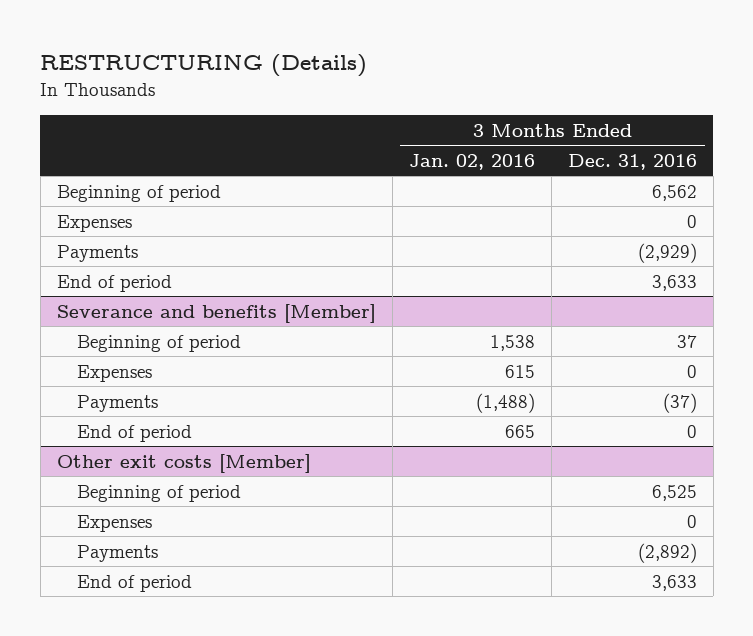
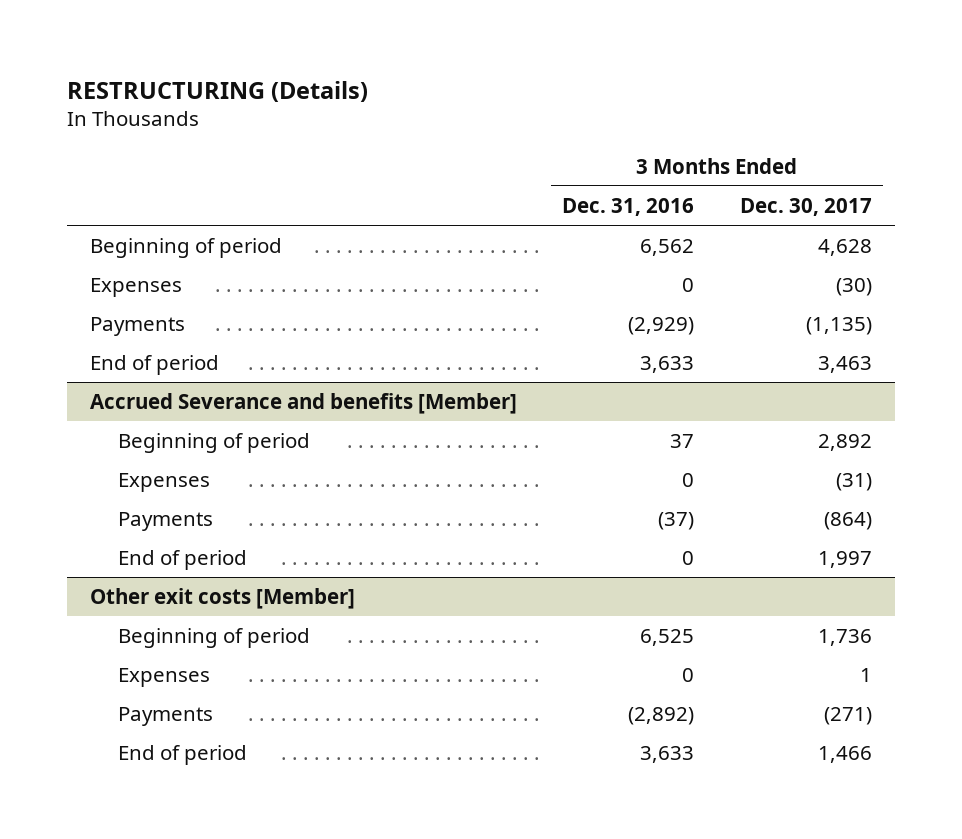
- | 3 Months Ended Jan. 02, 2016 | 3 Months Ended Dec. 31, 2016
+ | 3 Months Ended Dec. 31, 2016 | 3 Months Ended Dec. 30, 2017
- Severance and benefits [Member]
+ Accrued Severance and benefits [Member]

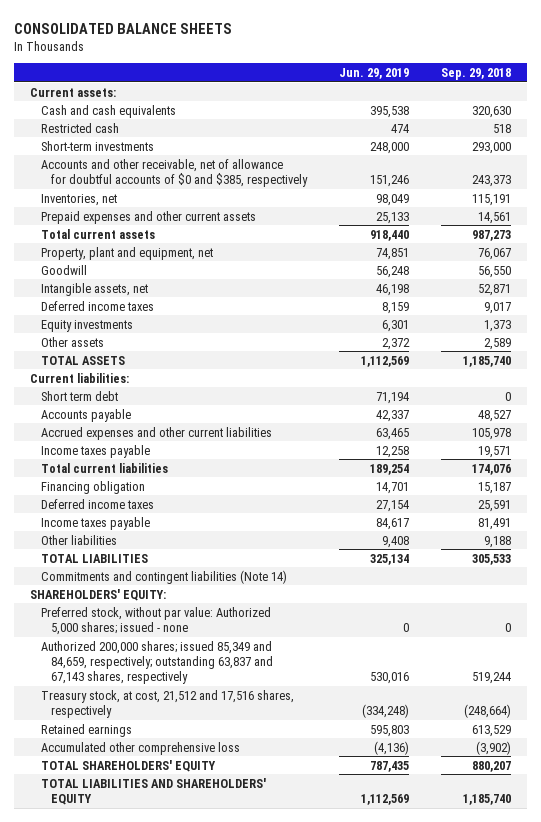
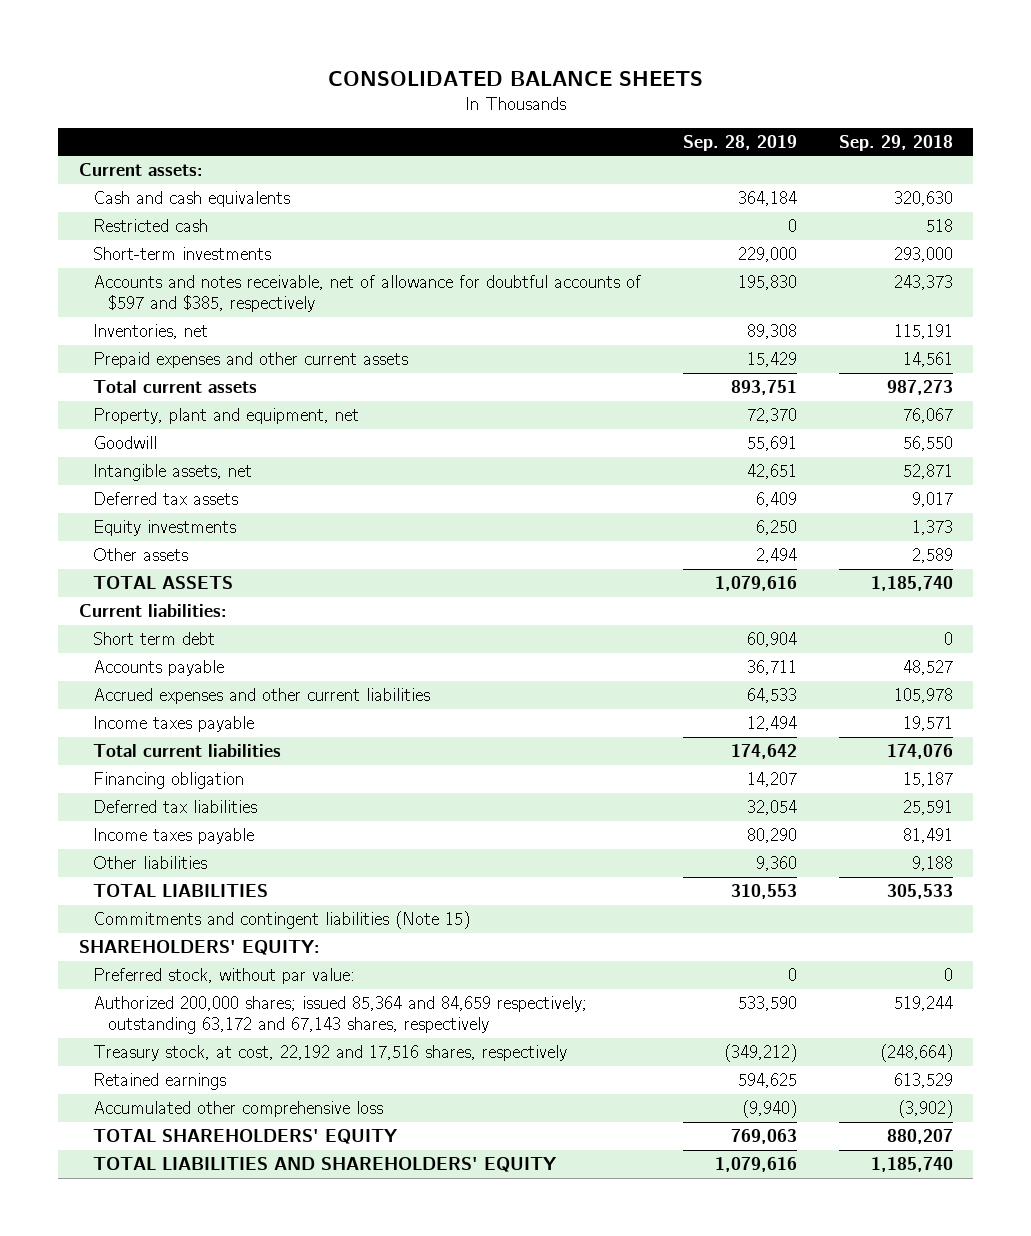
- | Jun. 29, 2019 | Sep. 29, 2018
+ | Sep. 28, 2019 | Sep. 29, 2018
- Accounts and other receivable, net of allowance for doubtful accounts of $0 and $385, respectively | 151,246 | 243,373
+ Accounts and notes receivable, net of allowance for doubtful accounts of $597 and $385, respectively | 195,830 | 243,373
- Deferred income taxes | 8,159 | 9,017
+ Deferred tax assets | 6,409 | 9,017
- Deferred income taxes | 27,154 | 25,591
+ Deferred tax liabilities | 32,054 | 25,591
- Commitments and contingent liabilities (Note 14)
+ Commitments and contingent liabilities (Note 15)
- Preferred stock, without par value: Authorized 5,000 shares; issued - none | 0 | 0
- Authorized 200,000 shares; issued 85,349 and 84,659, respectively; outstanding 63,837 and 67,143 shares, respectively | 530,016 | 519,244
- Treasury stock, at cost, 21,512 and 17,516 shares, respectively | (334,248) | (248,664)
+ Preferred stock, without par value: | 0 | 0
+ Authorized 200,000 shares; issued 85,364 and 84,659 respectively; outstanding 63,172 and 67,143 shares, respectively | 533,590 | 519,244
+ Treasury stock, at cost, 22,192 and 17,516 shares, respectively | (349,212) | (248,664)

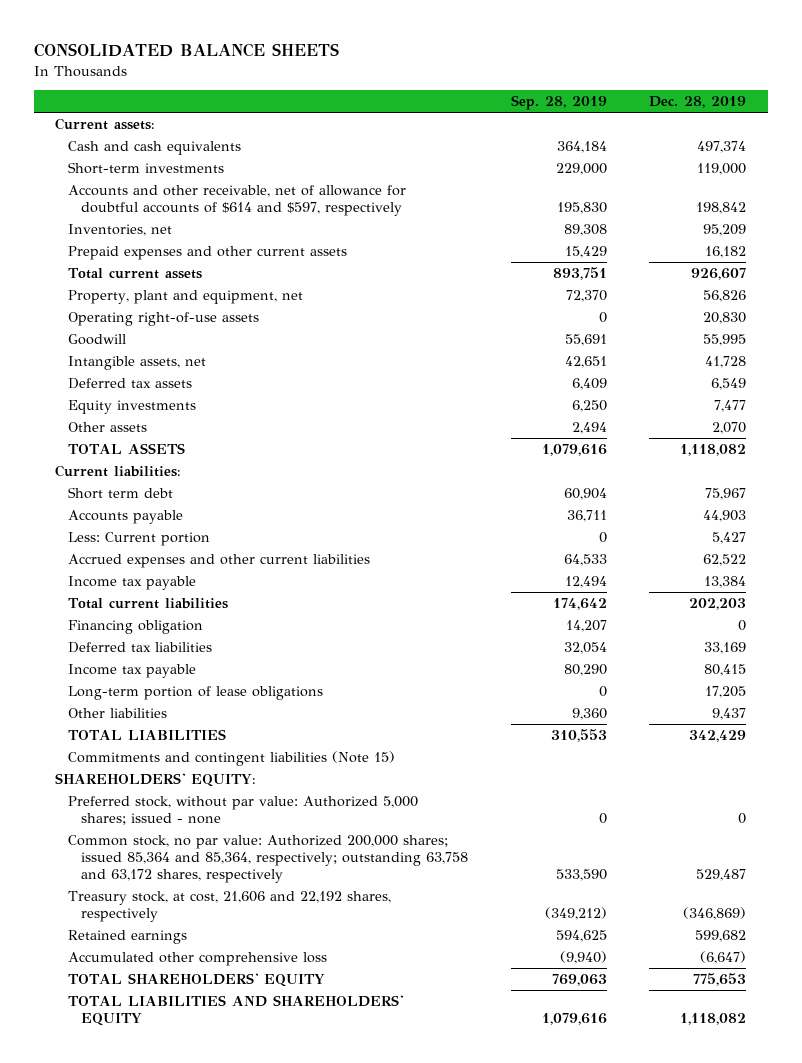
- | Sep. 28, 2019 | Sep. 29, 2018
+ | Sep. 28, 2019 | Dec. 28, 2019
- Restricted cash | 0 | 518
- Accounts and notes receivable, net of allowance for doubtful accounts of $597 and $385, respectively | 195,830 | 243,373
+ Accounts and other receivable, net of allowance for doubtful accounts of $614 and $597, respectively | 195,830 | 198,842
+ Operating right-of-use assets | 0 | 20,830
+ Less: Current portion | 0 | 5,427
- Income taxes payable | 12,494 | 19,571
+ Income tax payable | 12,494 | 13,384
- Income taxes payable | 80,290 | 81,491
+ Income tax payable | 80,290 | 80,415
+ Long-term portion of lease obligations | 0 | 17,205
- Preferred stock, without par value: | 0 | 0
- Authorized 200,000 shares; issued 85,364 and 84,659 respectively; outstanding 63,172 and 67,143 shares, respectively | 533,590 | 519,244
- Treasury stock, at cost, 22,192 and 17,516 shares, respectively | (349,212) | (248,664)
+ Preferred stock, without par value: Authorized 5,000 shares; issued - none | 0 | 0
+ Common stock, no par value: Authorized 200,000 shares; issued 85,364 and 85,364, respectively; outstanding 63,758 and 63,172 shares, respectively | 533,590 | 529,487
+ Treasury stock, at cost, 21,606 and 22,192 shares, respectively | (349,212) | (346,869)

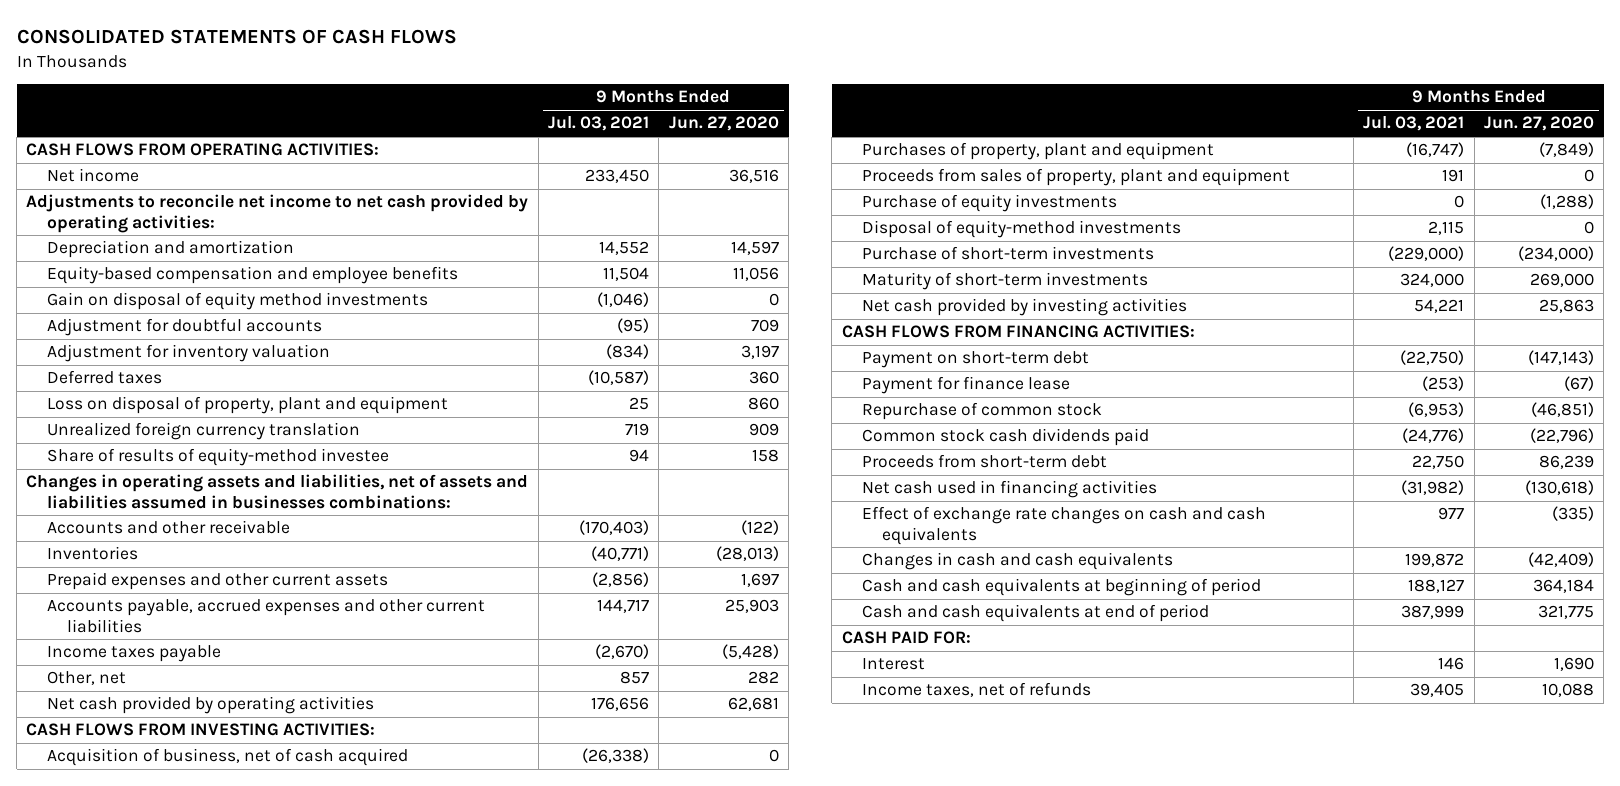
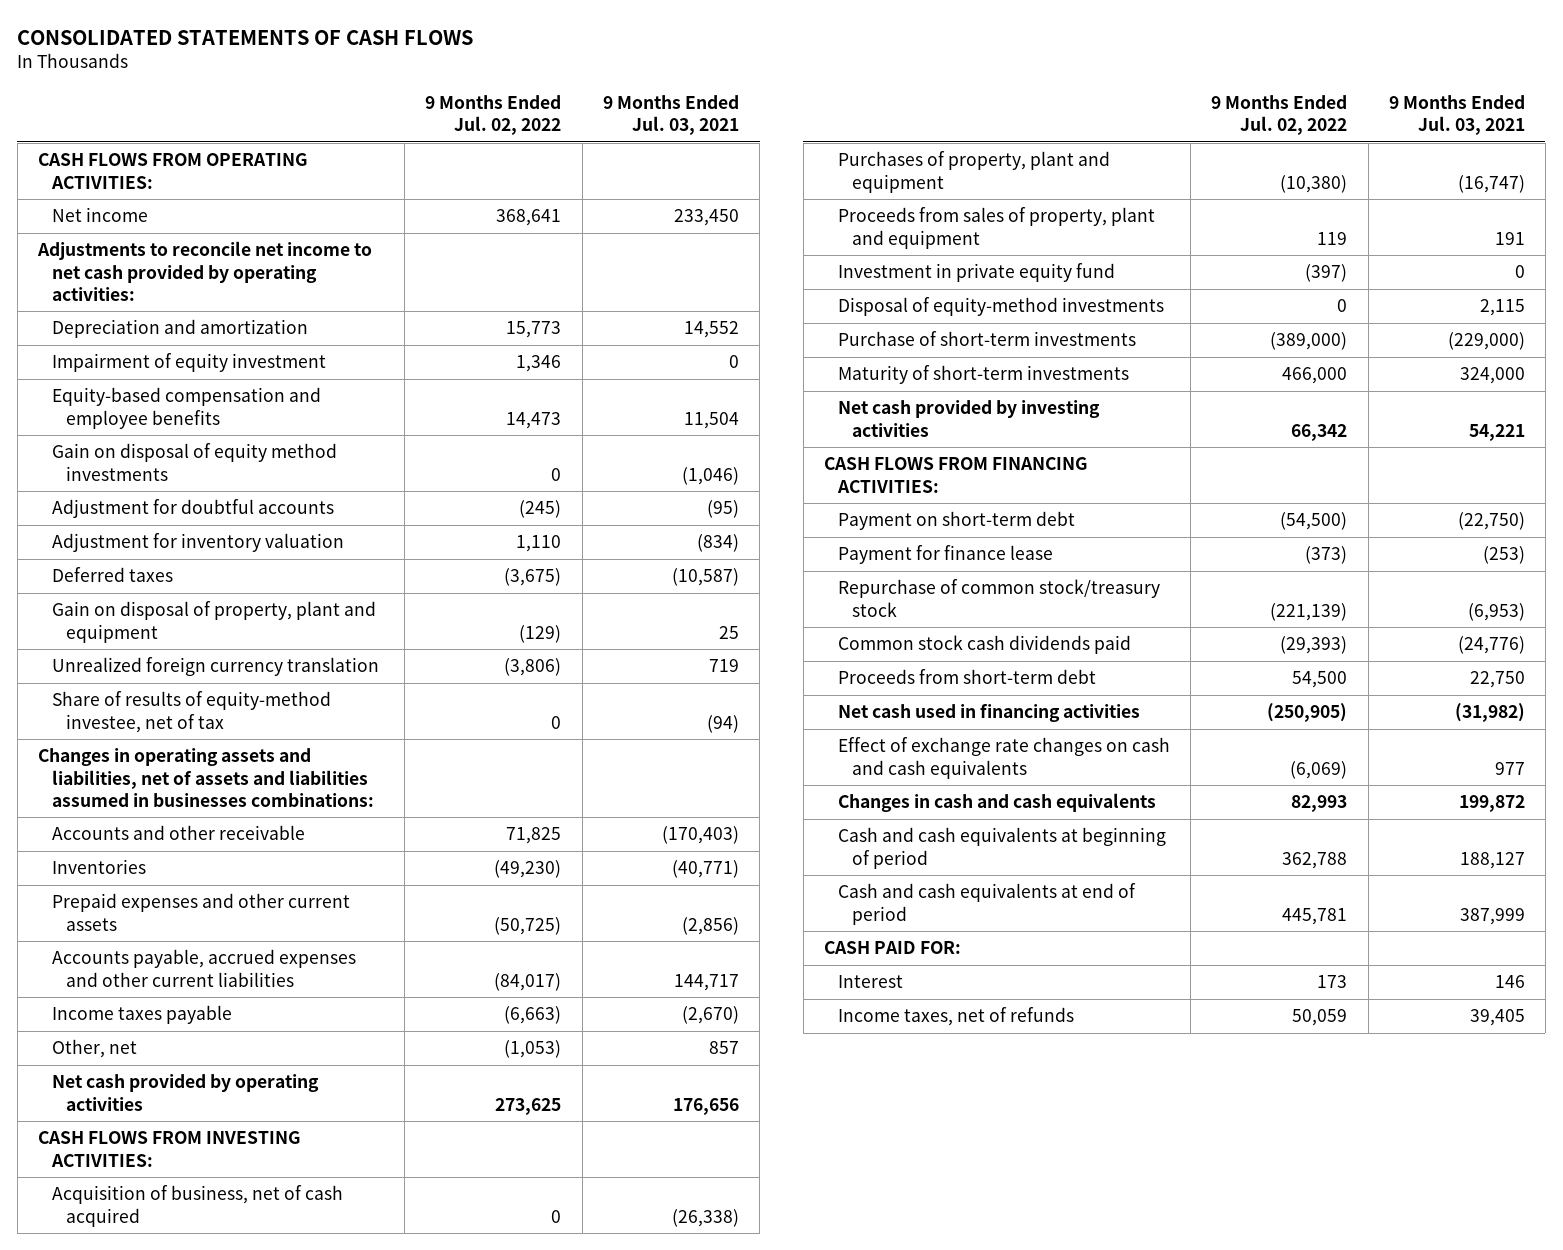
- | 9 Months Ended Jul. 03, 2021 | 9 Months Ended Jun. 27, 2020
+ | 9 Months Ended Jul. 02, 2022 | 9 Months Ended Jul. 03, 2021
+ Impairment of equity investment | 1,346 | 0
- Loss on disposal of property, plant and equipment | 25 | 860
+ Gain on disposal of property, plant and equipment | (129) | 25
- Share of results of equity-method investee | 94 | 158
+ Share of results of equity-method investee, net of tax | 0 | (94)
- Purchase of equity investments | 0 | (1,288)
+ Investment in private equity fund | (397) | 0
- Repurchase of common stock | (6,953) | (46,851)
+ Repurchase of common stock/treasury stock | (221,139) | (6,953)

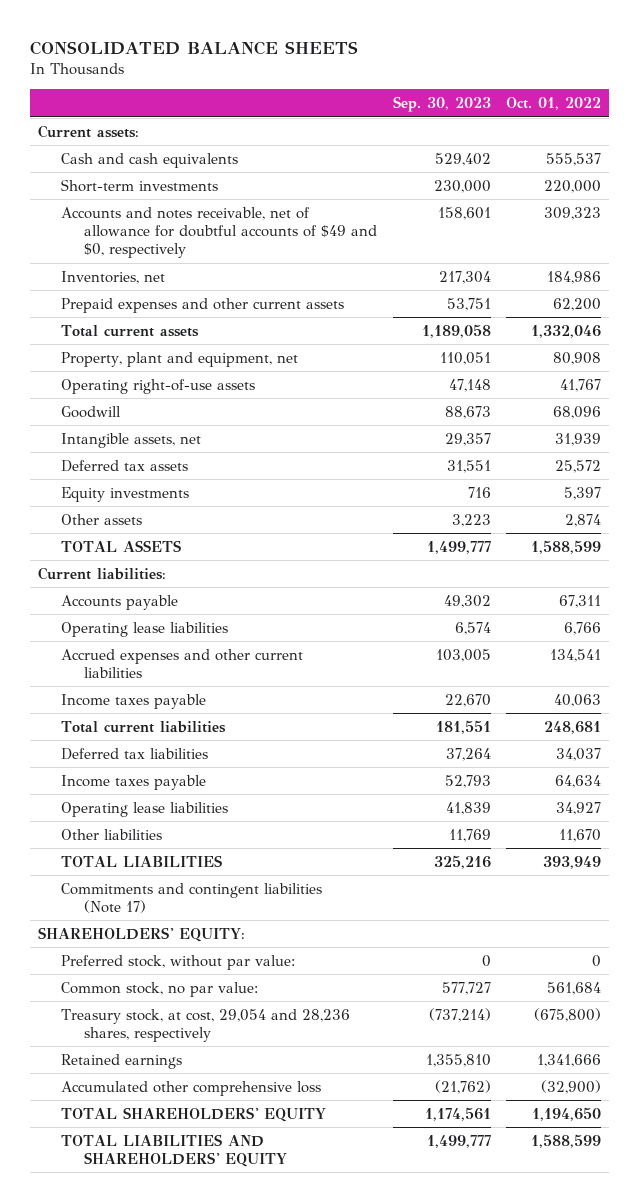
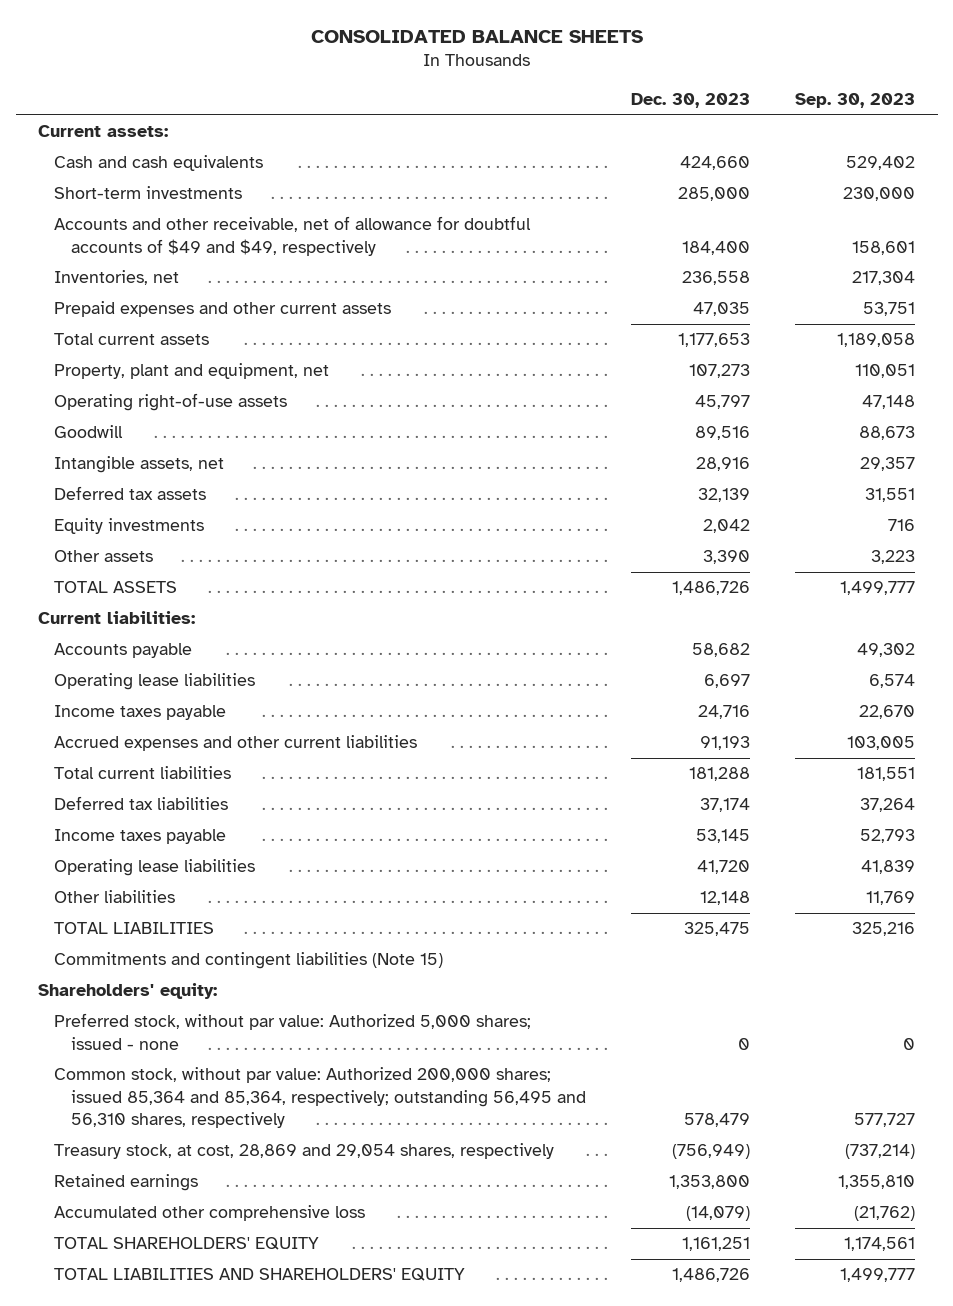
- | Sep. 30, 2023 | Oct. 01, 2022
+ | Dec. 30, 2023 | Sep. 30, 2023
- Accounts and notes receivable, net of allowance for doubtful accounts of $49 and $0, respectively | 158,601 | 309,323
+ Accounts and other receivable, net of allowance for doubtful accounts of $49 and $49, respectively | 184,400 | 158,601
moved down: Accrued expenses and other current liabilities | 91,193 | 103,005
- Commitments and contingent liabilities (Note 17)
- SHAREHOLDERS' EQUITY:
- Preferred stock, without par value: | 0 | 0
- Common stock, no par value: | 577,727 | 561,684
- Treasury stock, at cost, 29,054 and 28,236 shares, respectively | (737,214) | (675,800)
+ Commitments and contingent liabilities (Note 15)
+ Shareholders' equity:
+ Preferred stock, without par value: Authorized 5,000 shares; issued - none | 0 | 0
+ Common stock, without par value: Authorized 200,000 shares; issued 85,364 and 85,364, respectively; outstanding 56,495 and 56,310 shares, respectively | 578,479 | 577,727
+ Treasury stock, at cost, 28,869 and 29,054 shares, respectively | (756,949) | (737,214)

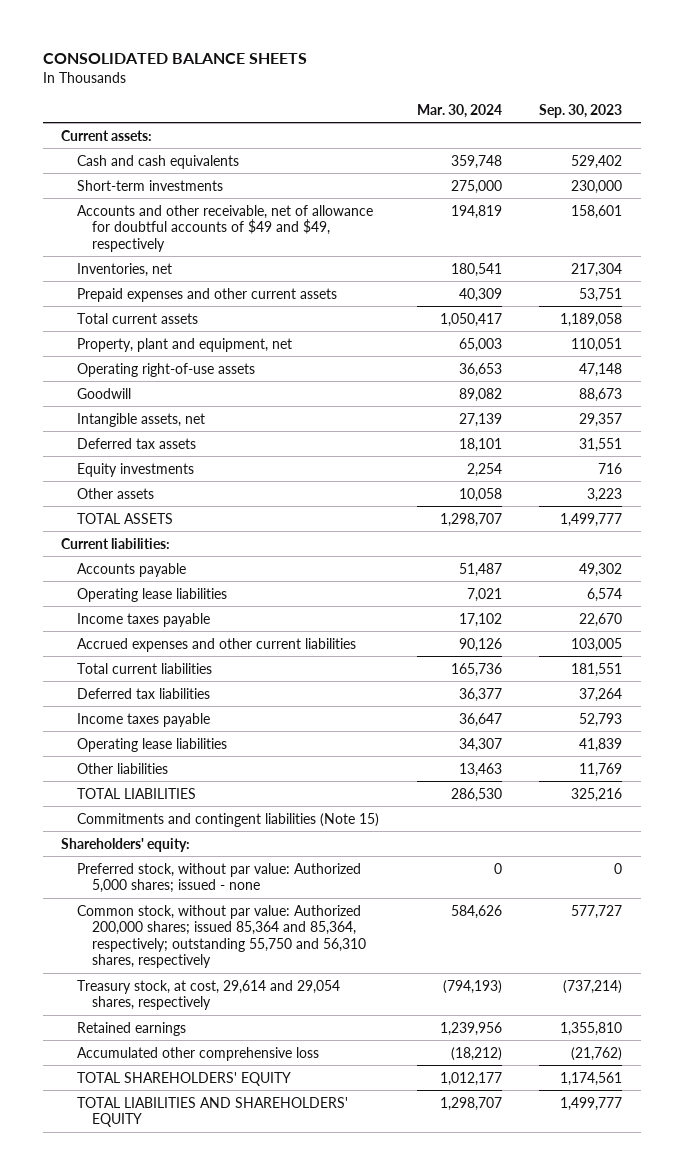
- | Dec. 30, 2023 | Sep. 30, 2023
+ | Mar. 30, 2024 | Sep. 30, 2023
- Common stock, without par value: Authorized 200,000 shares; issued 85,364 and 85,364, respectively; outstanding 56,495 and 56,310 shares, respectively | 578,479 | 577,727
- Treasury stock, at cost, 28,869 and 29,054 shares, respectively | (756,949) | (737,214)
+ Common stock, without par value: Authorized 200,000 shares; issued 85,364 and 85,364, respectively; outstanding 55,750 and 56,310 shares, respectively | 584,626 | 577,727
+ Treasury stock, at cost, 29,614 and 29,054 shares, respectively | (794,193) | (737,214)

